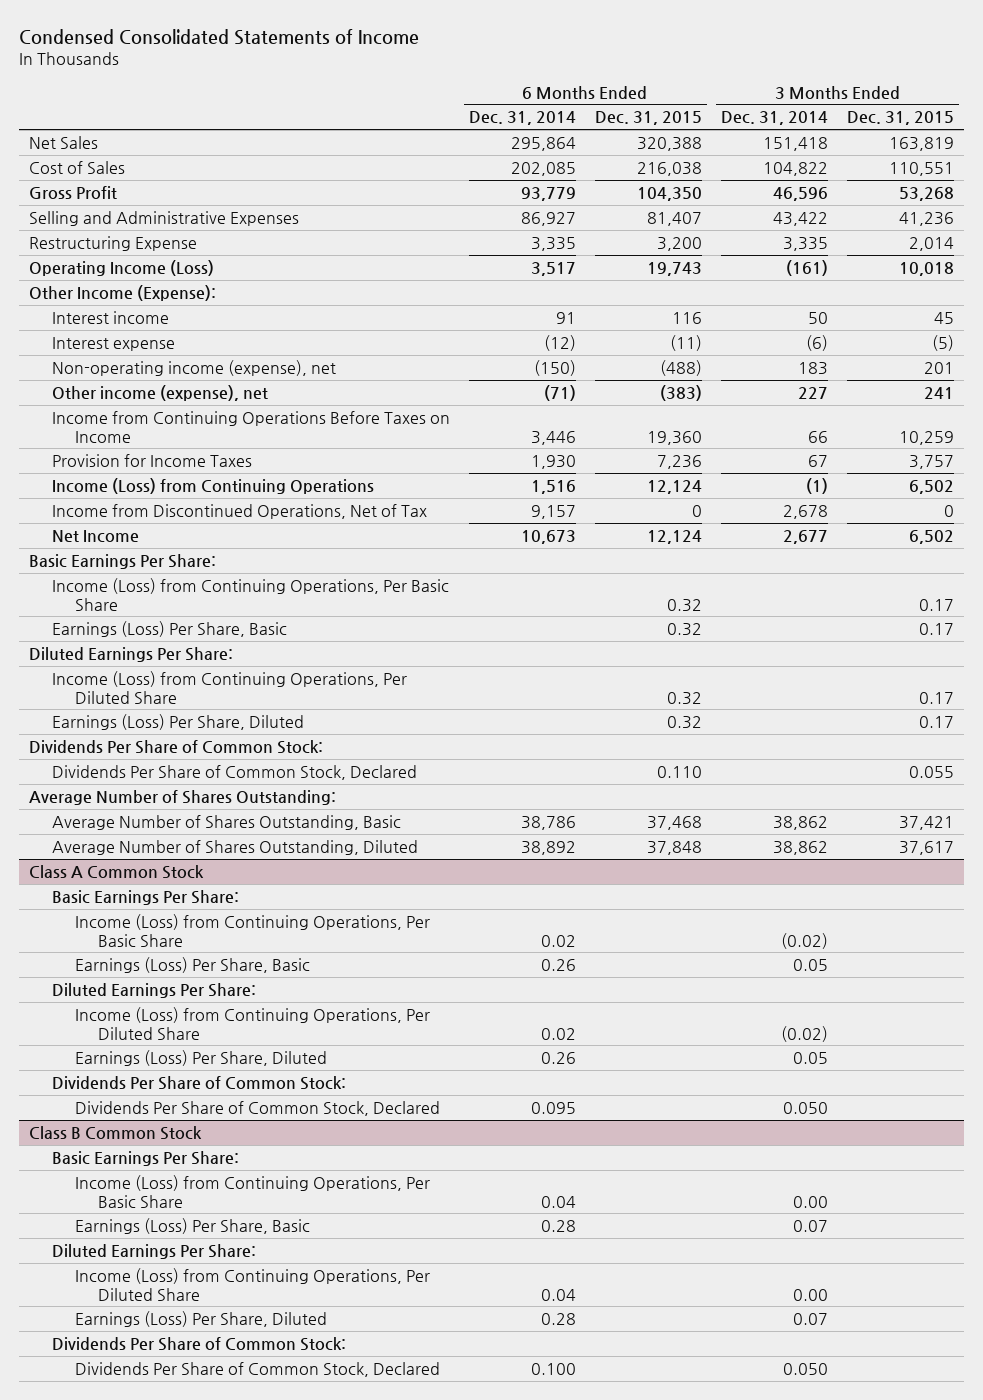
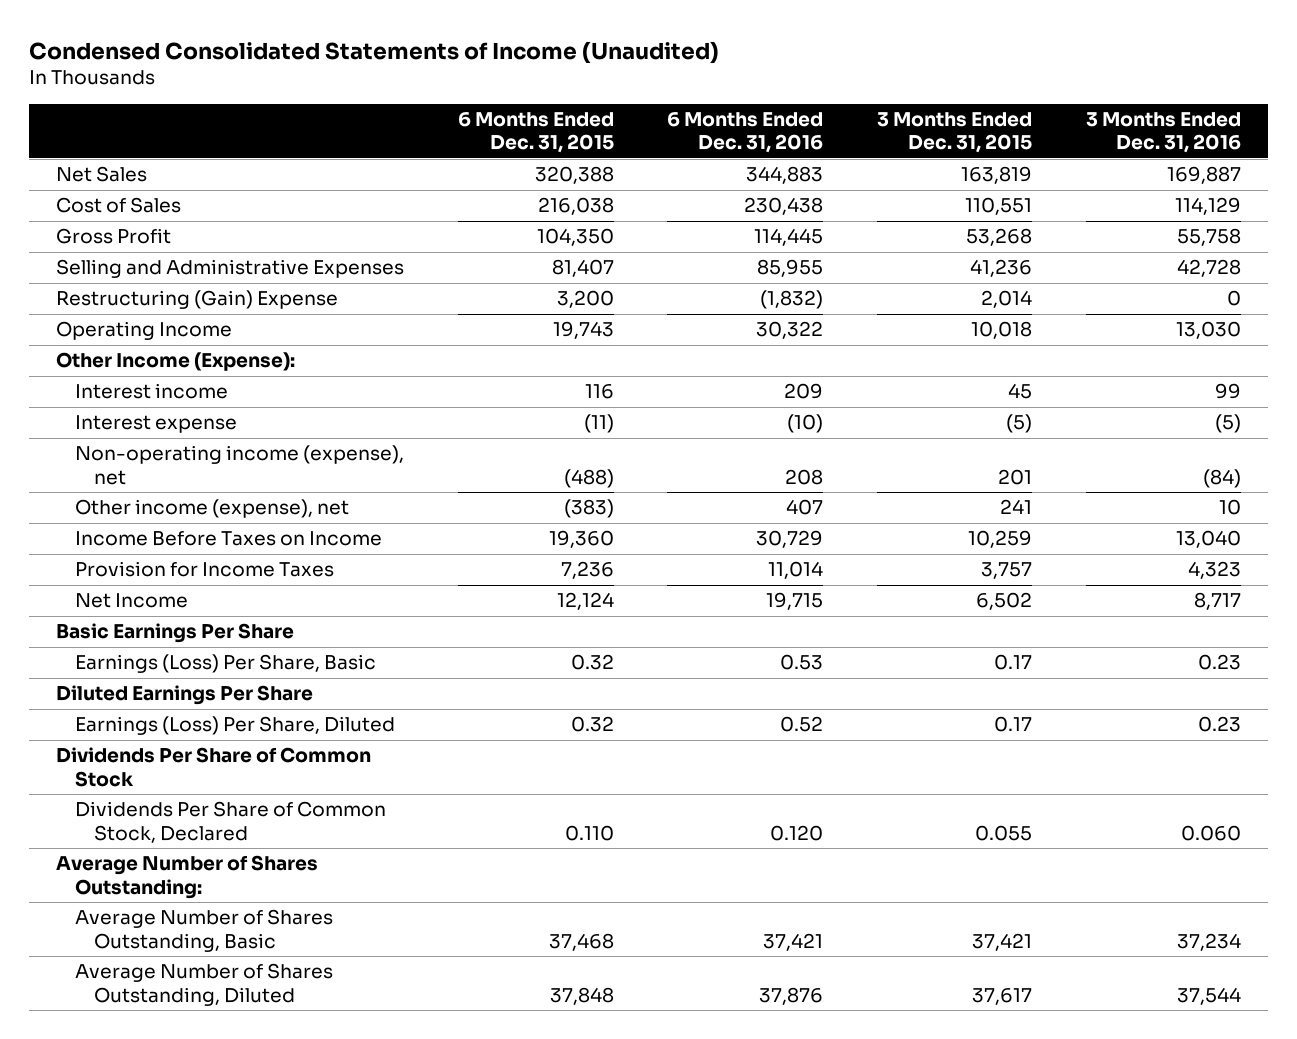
- Condensed Consolidated Statements of Income
+ Condensed Consolidated Statements of Income (Unaudited)
- | 6 Months Ended Dec. 31, 2014 | 6 Months Ended Dec. 31, 2015 | 3 Months Ended Dec. 31, 2014 | 3 Months Ended Dec. 31, 2015
+ | 6 Months Ended Dec. 31, 2015 | 6 Months Ended Dec. 31, 2016 | 3 Months Ended Dec. 31, 2015 | 3 Months Ended Dec. 31, 2016
- Restructuring Expense | 3,335 | 3,200 | 3,335 | 2,014
- Operating Income (Loss) | 3,517 | 19,743 | (161) | 10,018
+ Restructuring (Gain) Expense | 3,200 | (1,832) | 2,014 | 0
+ Operating Income | 19,743 | 30,322 | 10,018 | 13,030
- Income from Continuing Operations Before Taxes on Income | 3,446 | 19,360 | 66 | 10,259
+ Income Before Taxes on Income | 19,360 | 30,729 | 10,259 | 13,040
- Income (Loss) from Continuing Operations | 1,516 | 12,124 | (1) | 6,502
- Income from Discontinued Operations, Net of Tax | 9,157 | 0 | 2,678 | 0
- Basic Earnings Per Share:
- Income (Loss) from Continuing Operations, Per Basic Share | | 0.32 | | 0.17
+ Basic Earnings Per Share
- Diluted Earnings Per Share:
- Income (Loss) from Continuing Operations, Per Diluted Share | | 0.32 | | 0.17
+ Diluted Earnings Per Share
- Dividends Per Share of Common Stock:
+ Dividends Per Share of Common Stock
- Class A Common Stock
- Basic Earnings Per Share:
- Income (Loss) from Continuing Operations, Per Basic Share | 0.02 | | (0.02) |
- Earnings (Loss) Per Share, Basic | 0.26 | | 0.05 |
- Diluted Earnings Per Share:
- Income (Loss) from Continuing Operations, Per Diluted Share | 0.02 | | (0.02) |
- Earnings (Loss) Per Share, Diluted | 0.26 | | 0.05 |
- Dividends Per Share of Common Stock:
- Dividends Per Share of Common Stock, Declared | 0.095 | | 0.050 |
- Class B Common Stock
- Basic Earnings Per Share:
- Income (Loss) from Continuing Operations, Per Basic Share | 0.04 | | 0.00 |
- Earnings (Loss) Per Share, Basic | 0.28 | | 0.07 |
- Diluted Earnings Per Share:
- Income (Loss) from Continuing Operations, Per Diluted Share | 0.04 | | 0.00 |
- Earnings (Loss) Per Share, Diluted | 0.28 | | 0.07 |
- Dividends Per Share of Common Stock:
- Dividends Per Share of Common Stock, Declared | 0.100 | | 0.050 |

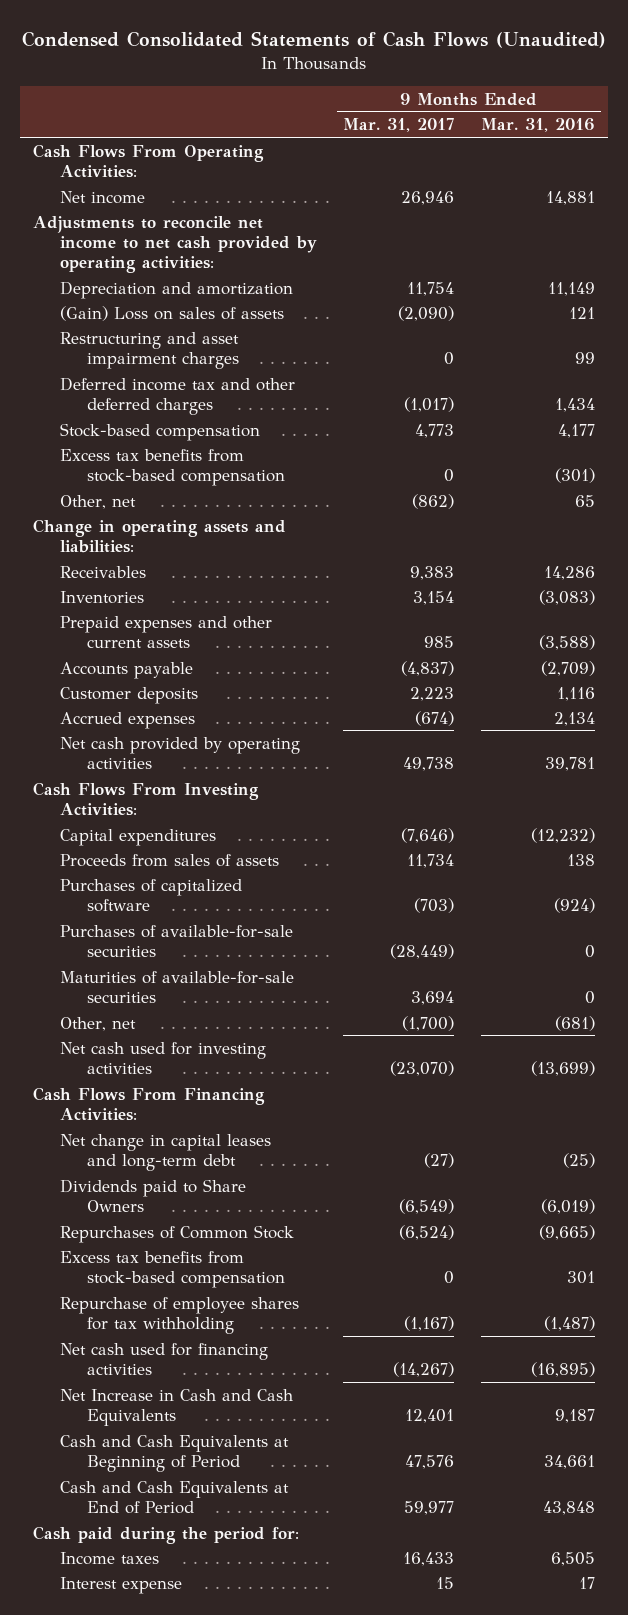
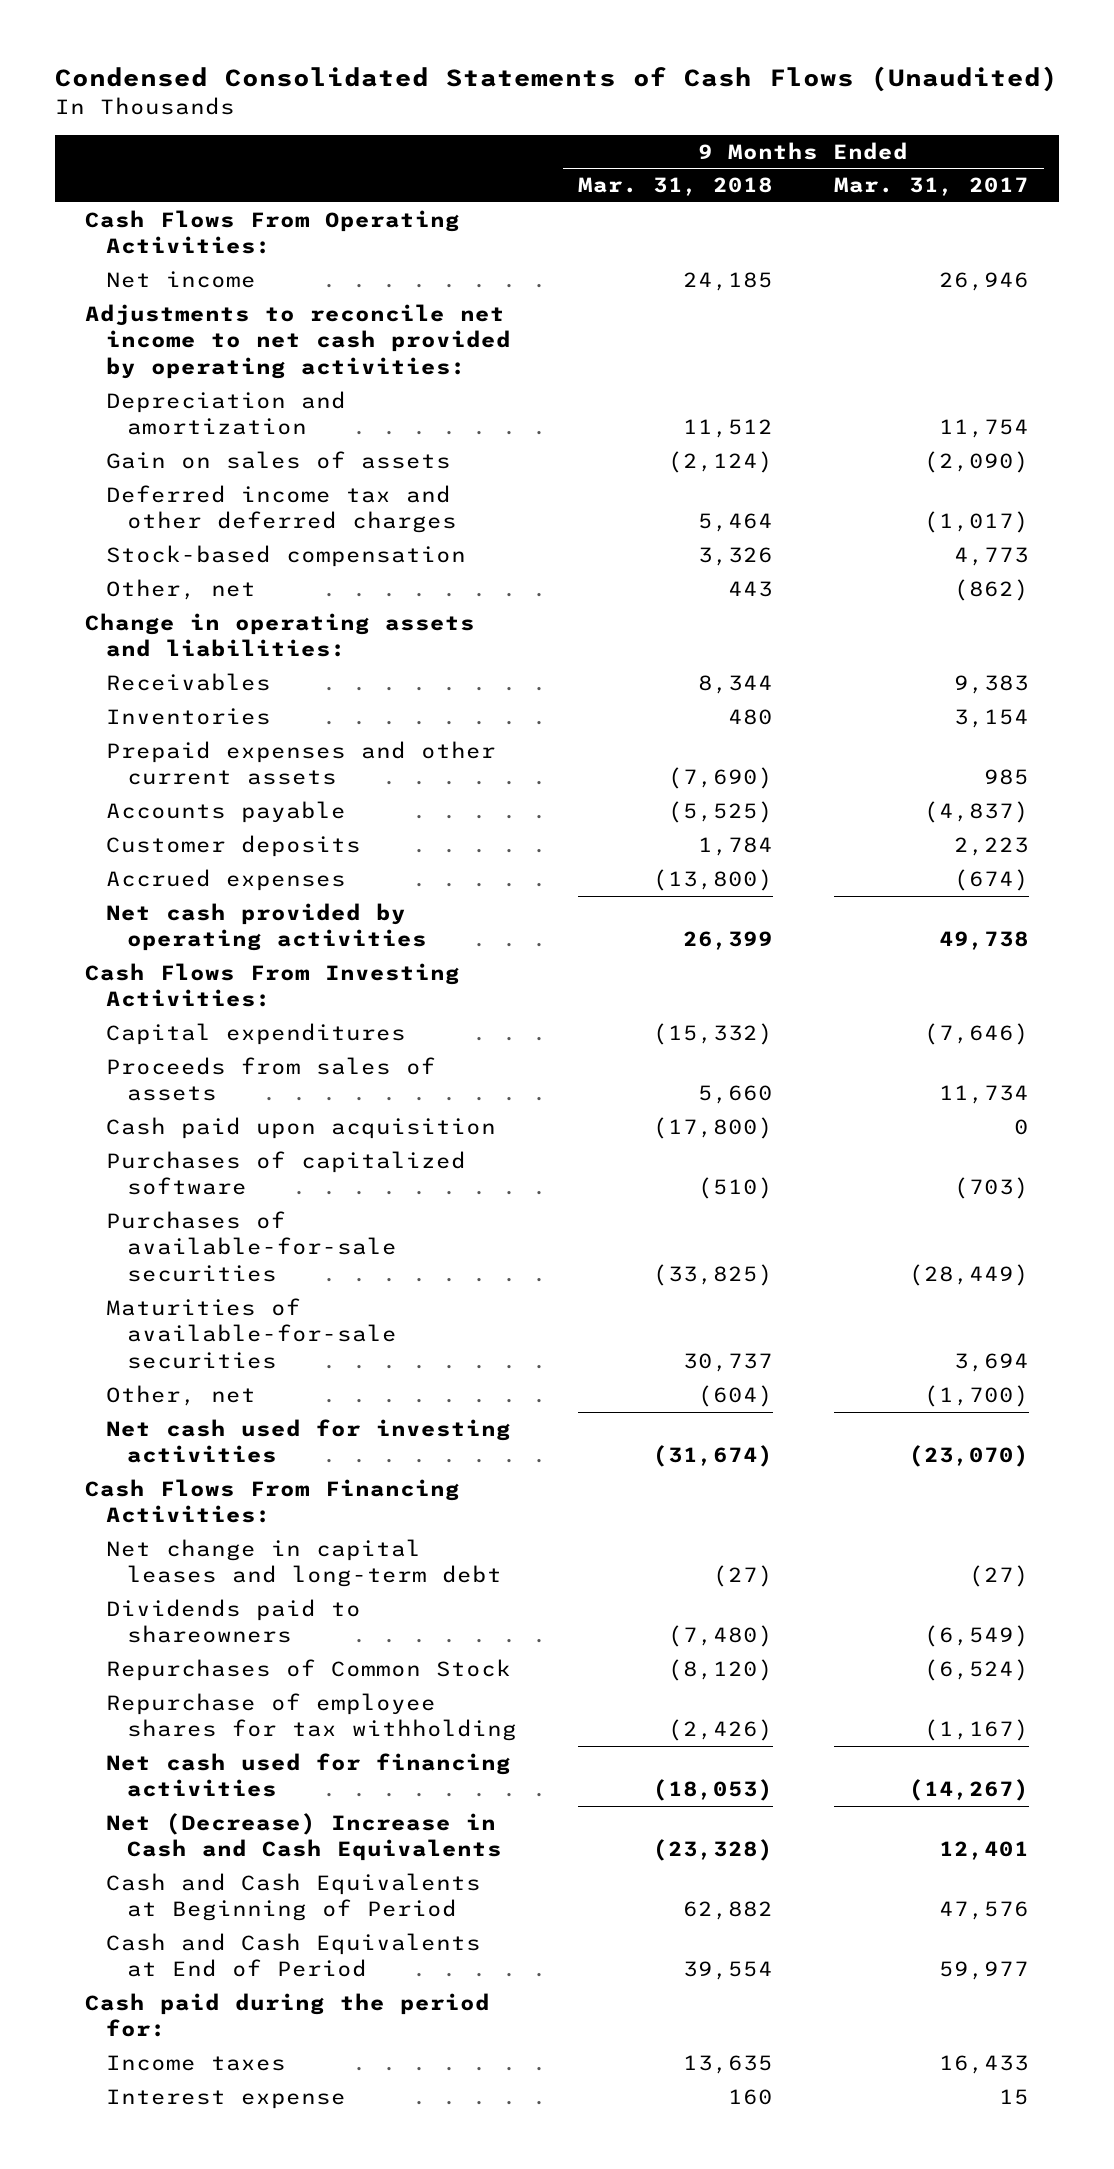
- | 9 Months Ended Mar. 31, 2017 | 9 Months Ended Mar. 31, 2016
+ | 9 Months Ended Mar. 31, 2018 | 9 Months Ended Mar. 31, 2017
- (Gain) Loss on sales of assets | (2,090) | 121
- Restructuring and asset impairment charges | 0 | 99
+ Gain on sales of assets | (2,124) | (2,090)
- Excess tax benefits from stock-based compensation | 0 | (301)
+ Cash paid upon acquisition | (17,800) | 0
- Dividends paid to Share Owners | (6,549) | (6,019)
+ Dividends paid to shareowners | (7,480) | (6,549)
- Excess tax benefits from stock-based compensation | 0 | 301
- Net Increase in Cash and Cash Equivalents | 12,401 | 9,187
+ Net (Decrease) Increase in Cash and Cash Equivalents | (23,328) | 12,401

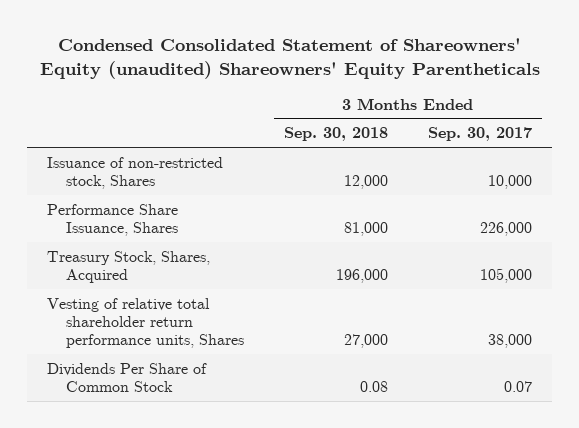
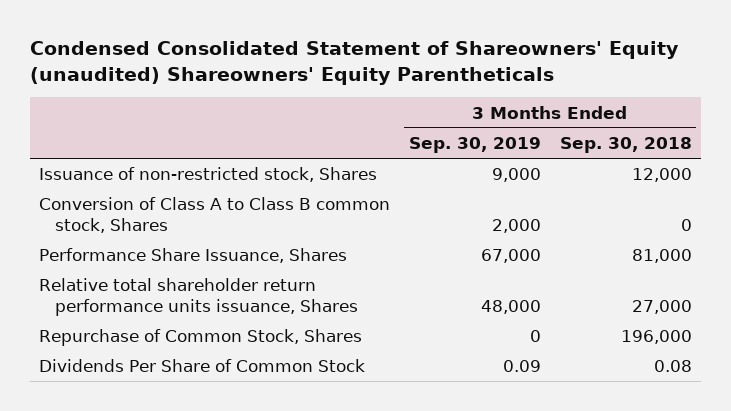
- | 3 Months Ended Sep. 30, 2018 | 3 Months Ended Sep. 30, 2017
+ | 3 Months Ended Sep. 30, 2019 | 3 Months Ended Sep. 30, 2018
+ Conversion of Class A to Class B common stock, Shares | 2,000 | 0
- Treasury Stock, Shares, Acquired | 196,000 | 105,000
- Vesting of relative total shareholder return performance units, Shares | 27,000 | 38,000
+ Relative total shareholder return performance units issuance, Shares | 48,000 | 27,000
+ Repurchase of Common Stock, Shares | 0 | 196,000

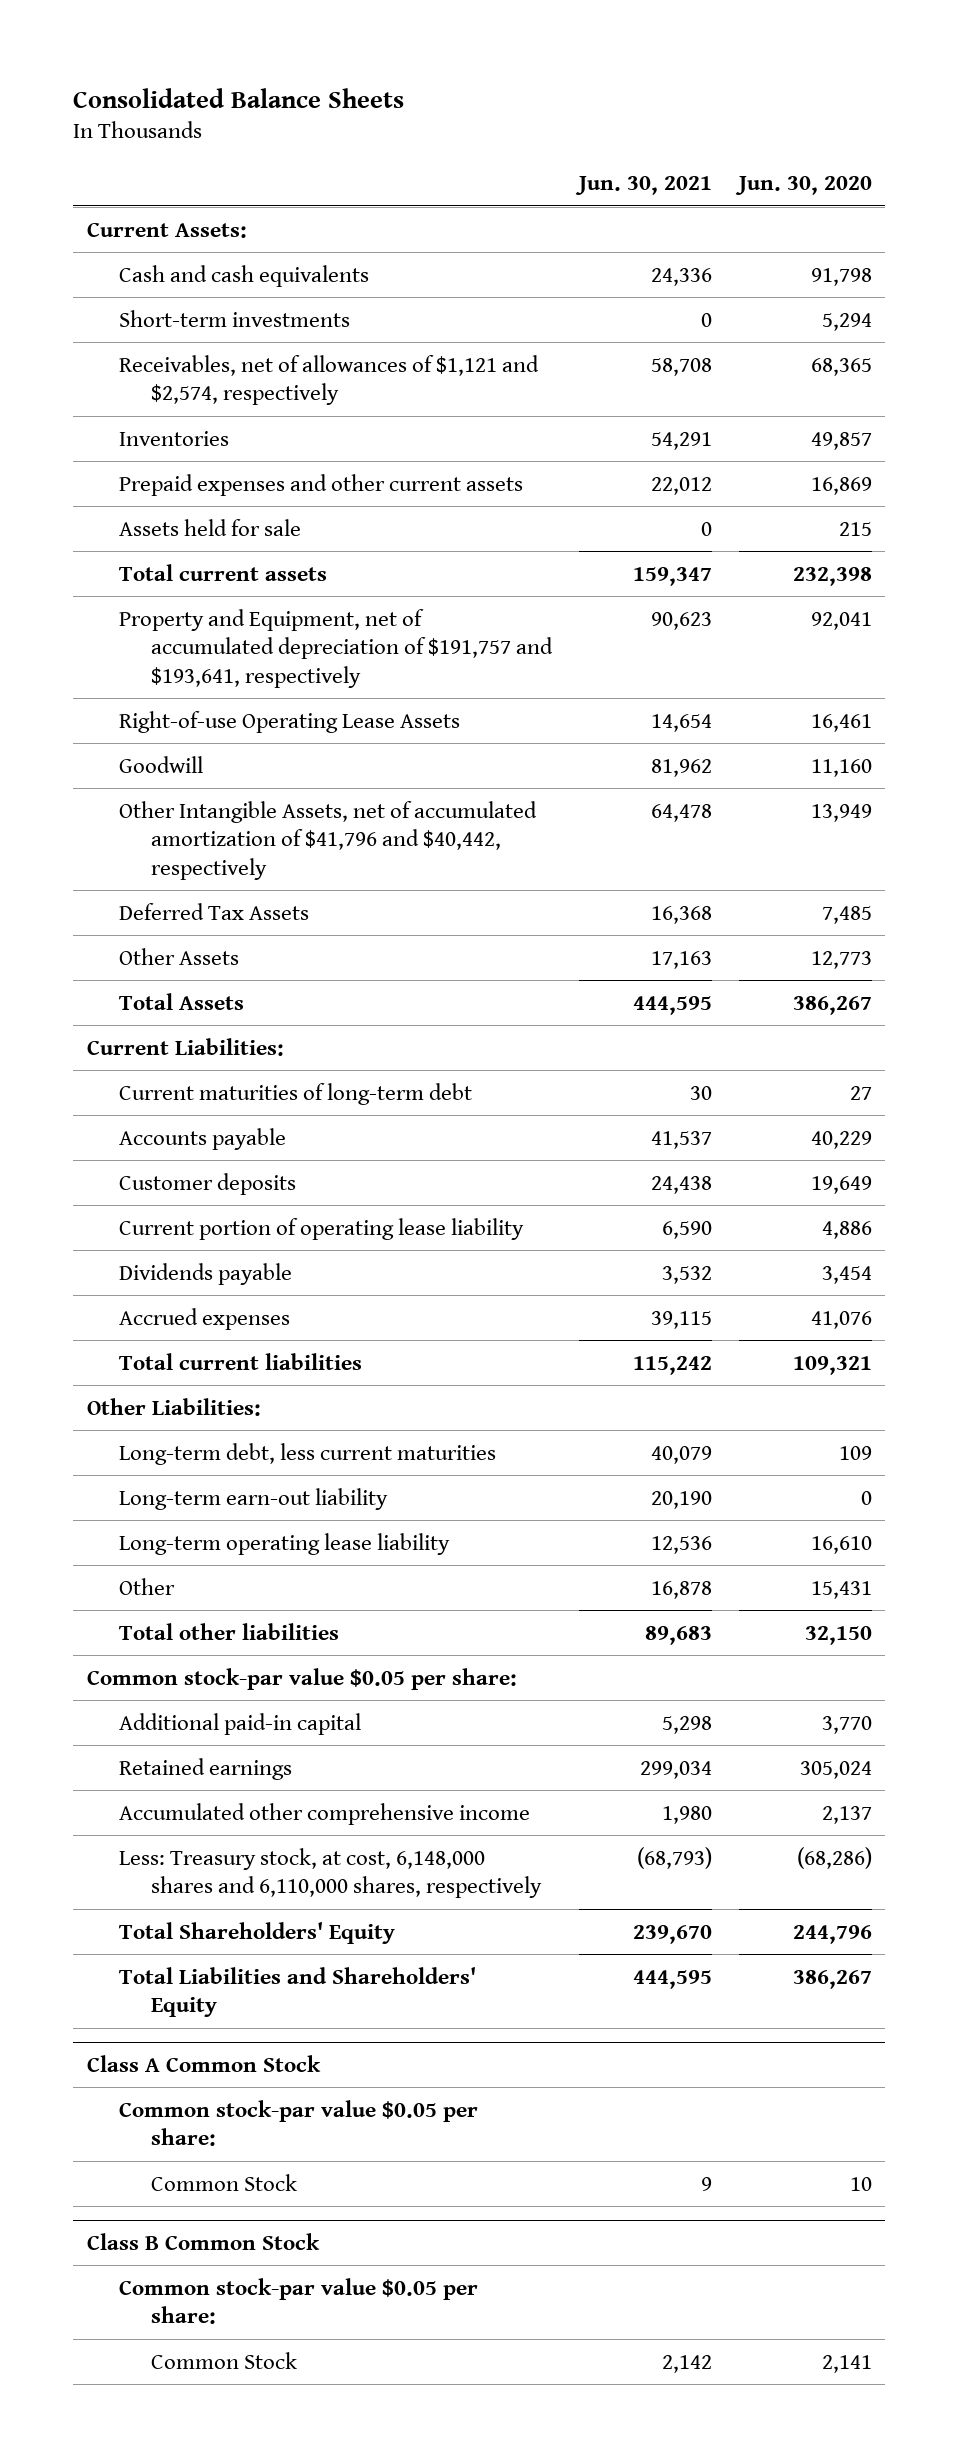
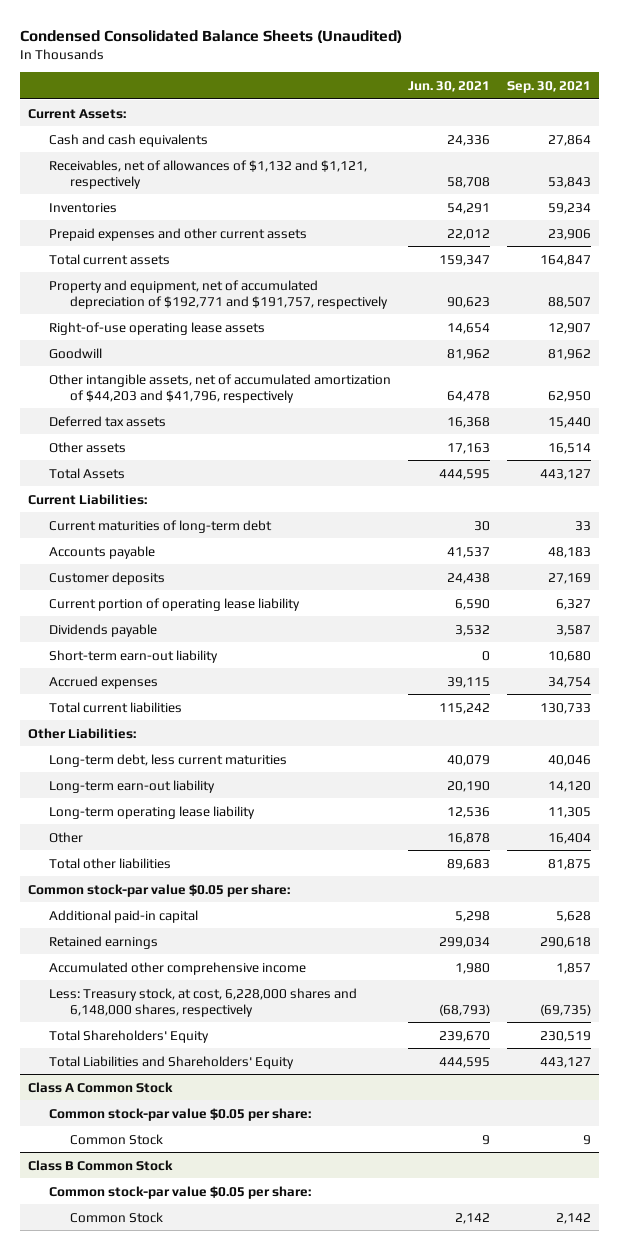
- Consolidated Balance Sheets
+ Condensed Consolidated Balance Sheets (Unaudited)
- | Jun. 30, 2021 | Jun. 30, 2020
+ | Jun. 30, 2021 | Sep. 30, 2021
- Short-term investments | 0 | 5,294
- Receivables, net of allowances of $1,121 and $2,574, respectively | 58,708 | 68,365
+ Receivables, net of allowances of $1,132 and $1,121, respectively | 58,708 | 53,843
- Assets held for sale | 0 | 215
- Property and Equipment, net of accumulated depreciation of $191,757 and $193,641, respectively | 90,623 | 92,041
- Right-of-use Operating Lease Assets | 14,654 | 16,461
+ Property and equipment, net of accumulated depreciation of $192,771 and $191,757, respectively | 90,623 | 88,507
+ Right-of-use operating lease assets | 14,654 | 12,907
- Other Intangible Assets, net of accumulated amortization of $41,796 and $40,442, respectively | 64,478 | 13,949
- Deferred Tax Assets | 16,368 | 7,485
- Other Assets | 17,163 | 12,773
+ Other intangible assets, net of accumulated amortization of $44,203 and $41,796, respectively | 64,478 | 62,950
+ Deferred tax assets | 16,368 | 15,440
+ Other assets | 17,163 | 16,514
+ Short-term earn-out liability | 0 | 10,680
- Less: Treasury stock, at cost, 6,148,000 shares and 6,110,000 shares, respectively | (68,793) | (68,286)
+ Less: Treasury stock, at cost, 6,228,000 shares and 6,148,000 shares, respectively | (68,793) | (69,735)

